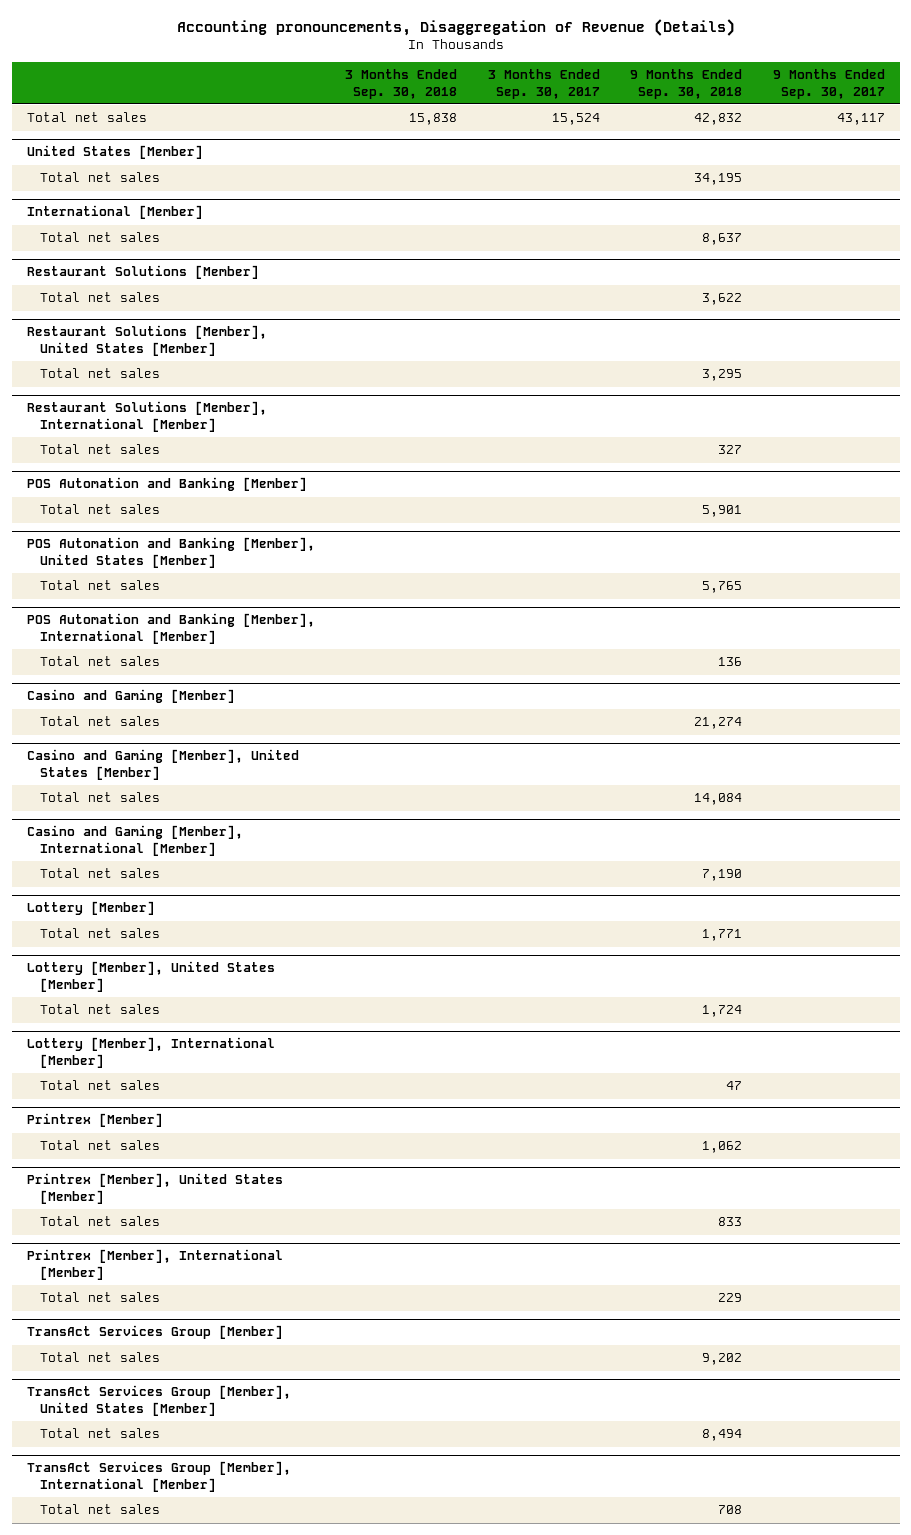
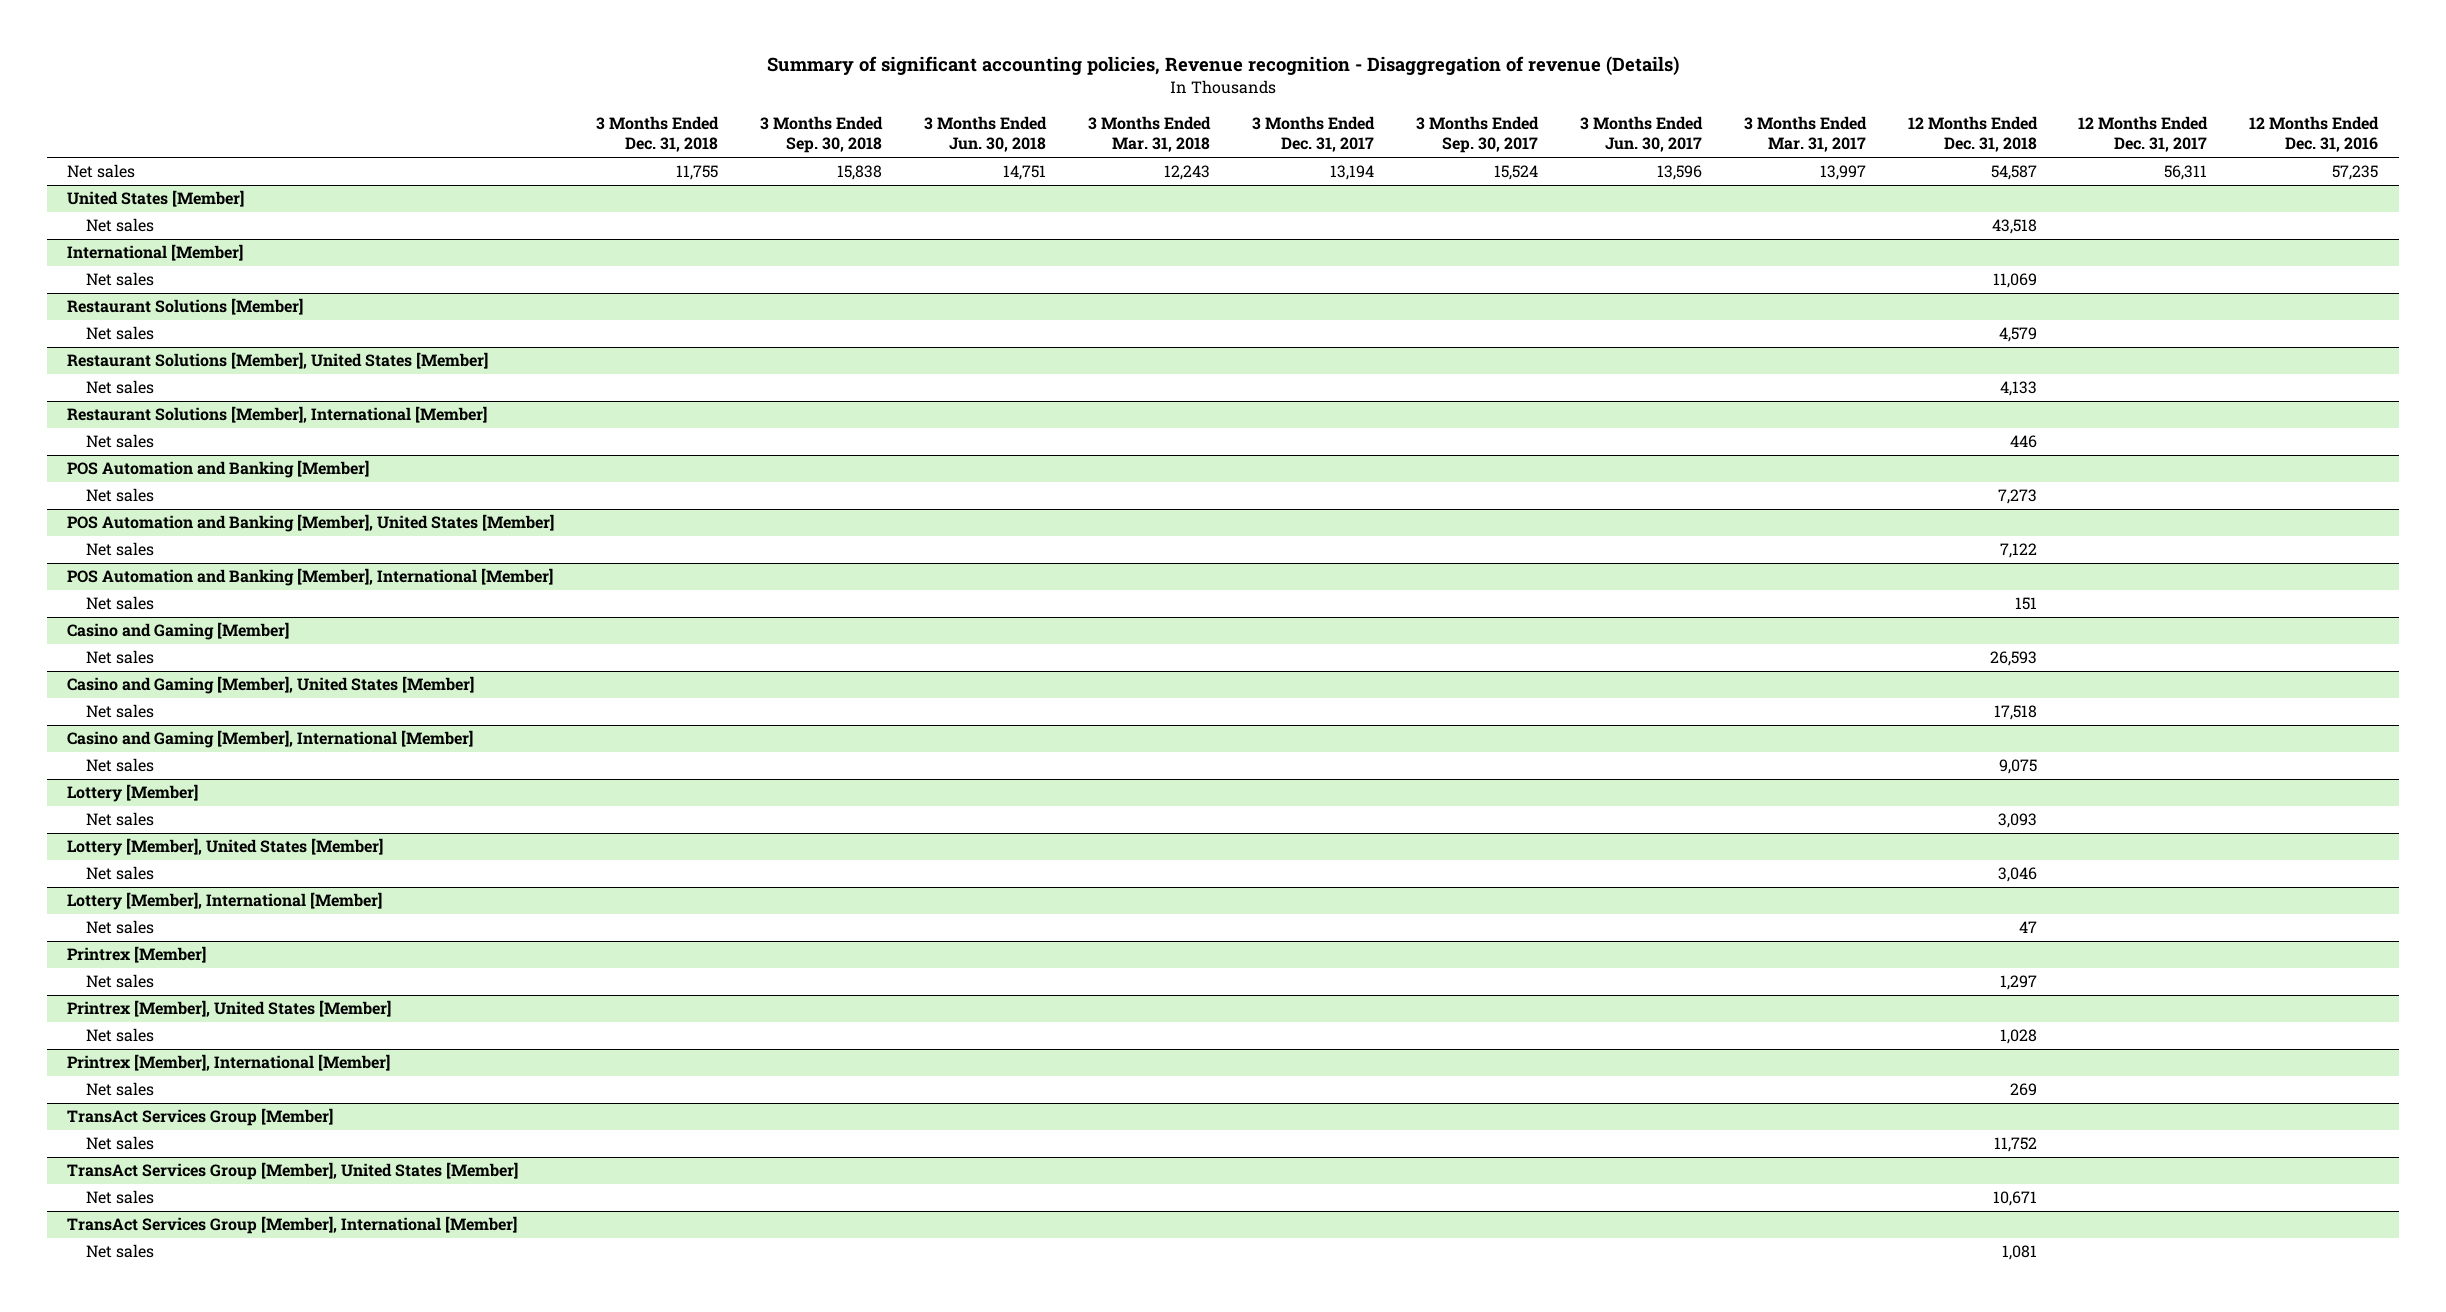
- Accounting pronouncements, Disaggregation of Revenue (Details)
+ Summary of significant accounting policies, Revenue recognition - Disaggregation of revenue (Details)
- | 3 Months Ended Sep. 30, 2018 | 3 Months Ended Sep. 30, 2017 | 9 Months Ended Sep. 30, 2018 | 9 Months Ended Sep. 30, 2017
+ | 3 Months Ended Dec. 31, 2018 | 3 Months Ended Sep. 30, 2018 | 3 Months Ended Jun. 30, 2018 | 3 Months Ended Mar. 31, 2018 | 3 Months Ended Dec. 31, 2017 | 3 Months Ended Sep. 30, 2017 | 3 Months Ended Jun. 30, 2017 | 3 Months Ended Mar. 31, 2017 | 12 Months Ended Dec. 31, 2018 | 12 Months Ended Dec. 31, 2017 | 12 Months Ended Dec. 31, 2016
- Total net sales | 15,838 | 15,524 | 42,832 | 43,117
+ Net sales | 11,755 | 15,838 | 14,751 | 12,243 | 13,194 | 15,524 | 13,596 | 13,997 | 54,587 | 56,311 | 57,235
@ United States [Member]
- Total net sales | | | 34,195 |
+ Net sales | | | | | | | | | 43,518 | |
@ International [Member]
- Total net sales | | | 8,637 |
+ Net sales | | | | | | | | | 11,069 | |
@ Restaurant Solutions [Member]
- Total net sales | | | 3,622 |
+ Net sales | | | | | | | | | 4,579 | |
@ Restaurant Solutions [Member], United States [Member]
- Total net sales | | | 3,295 |
+ Net sales | | | | | | | | | 4,133 | |
@ Restaurant Solutions [Member], International [Member]
- Total net sales | | | 327 |
+ Net sales | | | | | | | | | 446 | |
@ POS Automation and Banking [Member]
- Total net sales | | | 5,901 |
+ Net sales | | | | | | | | | 7,273 | |
@ POS Automation and Banking [Member], United States [Member]
- Total net sales | | | 5,765 |
+ Net sales | | | | | | | | | 7,122 | |
@ POS Automation and Banking [Member], International [Member]
- Total net sales | | | 136 |
+ Net sales | | | | | | | | | 151 | |
@ Casino and Gaming [Member]
- Total net sales | | | 21,274 |
+ Net sales | | | | | | | | | 26,593 | |
@ Casino and Gaming [Member], United States [Member]
- Total net sales | | | 14,084 |
+ Net sales | | | | | | | | | 17,518 | |
@ Casino and Gaming [Member], International [Member]
- Total net sales | | | 7,190 |
+ Net sales | | | | | | | | | 9,075 | |
@ Lottery [Member]
- Total net sales | | | 1,771 |
+ Net sales | | | | | | | | | 3,093 | |
@ Lottery [Member], United States [Member]
- Total net sales | | | 1,724 |
+ Net sales | | | | | | | | | 3,046 | |
@ Lottery [Member], International [Member]
- Total net sales | | | 47 |
+ Net sales | | | | | | | | | 47 | |
@ Printrex [Member]
- Total net sales | | | 1,062 |
+ Net sales | | | | | | | | | 1,297 | |
@ Printrex [Member], United States [Member]
- Total net sales | | | 833 |
+ Net sales | | | | | | | | | 1,028 | |
@ Printrex [Member], International [Member]
- Total net sales | | | 229 |
+ Net sales | | | | | | | | | 269 | |
@ TransAct Services Group [Member]
- Total net sales | | | 9,202 |
+ Net sales | | | | | | | | | 11,752 | |
@ TransAct Services Group [Member], United States [Member]
- Total net sales | | | 8,494 |
+ Net sales | | | | | | | | | 10,671 | |
@ TransAct Services Group [Member], International [Member]
- Total net sales | | | 708 |
+ Net sales | | | | | | | | | 1,081 | |

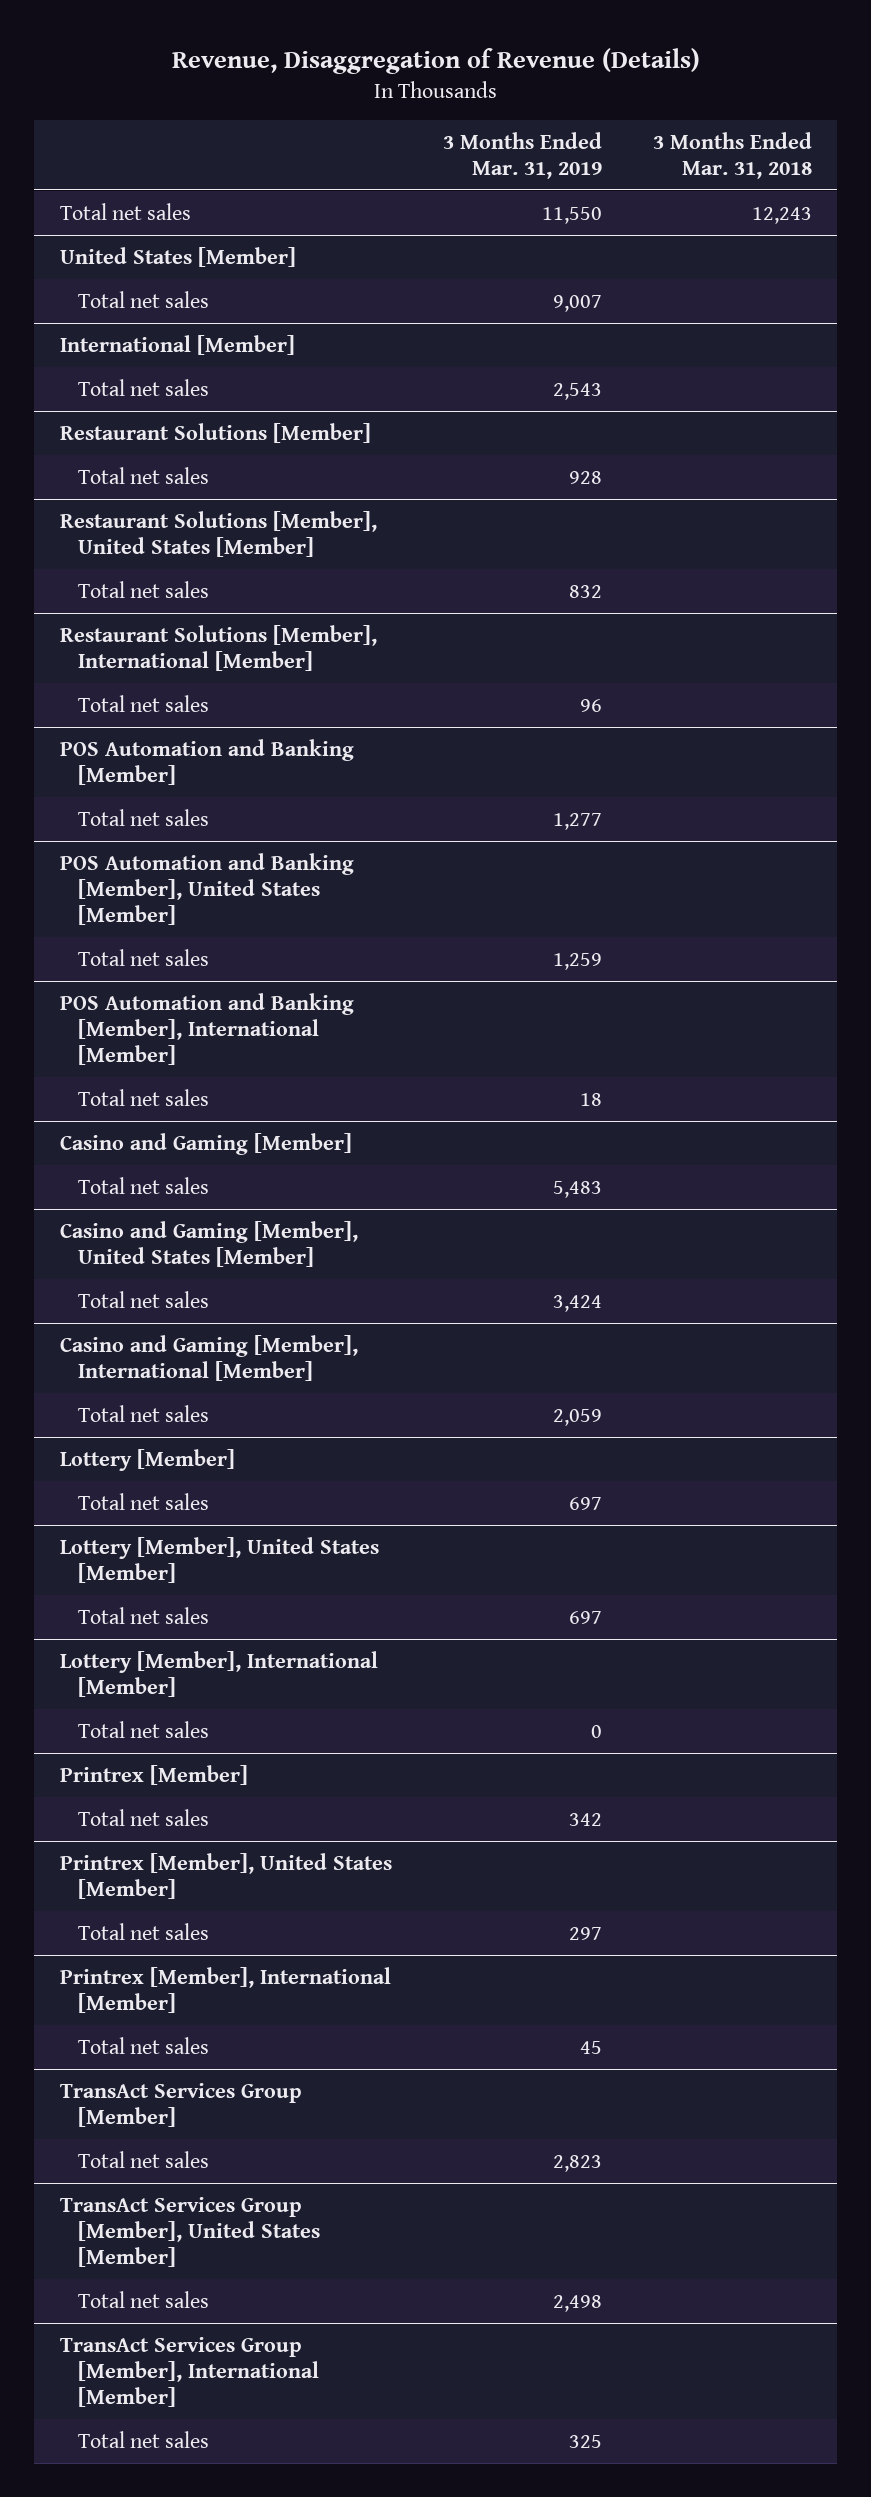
- Summary of significant accounting policies, Revenue recognition - Disaggregation of revenue (Details)
+ Revenue, Disaggregation of Revenue (Details)
- | 3 Months Ended Dec. 31, 2018 | 3 Months Ended Sep. 30, 2018 | 3 Months Ended Jun. 30, 2018 | 3 Months Ended Mar. 31, 2018 | 3 Months Ended Dec. 31, 2017 | 3 Months Ended Sep. 30, 2017 | 3 Months Ended Jun. 30, 2017 | 3 Months Ended Mar. 31, 2017 | 12 Months Ended Dec. 31, 2018 | 12 Months Ended Dec. 31, 2017 | 12 Months Ended Dec. 31, 2016
+ | 3 Months Ended Mar. 31, 2019 | 3 Months Ended Mar. 31, 2018
- Net sales | 11,755 | 15,838 | 14,751 | 12,243 | 13,194 | 15,524 | 13,596 | 13,997 | 54,587 | 56,311 | 57,235
+ Total net sales | 11,550 | 12,243
@ United States [Member]
- Net sales | | | | | | | | | 43,518 | |
+ Total net sales | 9,007 |
@ International [Member]
- Net sales | | | | | | | | | 11,069 | |
+ Total net sales | 2,543 |
@ Restaurant Solutions [Member]
- Net sales | | | | | | | | | 4,579 | |
+ Total net sales | 928 |
@ Restaurant Solutions [Member], United States [Member]
- Net sales | | | | | | | | | 4,133 | |
+ Total net sales | 832 |
@ Restaurant Solutions [Member], International [Member]
- Net sales | | | | | | | | | 446 | |
+ Total net sales | 96 |
@ POS Automation and Banking [Member]
- Net sales | | | | | | | | | 7,273 | |
+ Total net sales | 1,277 |
@ POS Automation and Banking [Member], United States [Member]
- Net sales | | | | | | | | | 7,122 | |
+ Total net sales | 1,259 |
@ POS Automation and Banking [Member], International [Member]
- Net sales | | | | | | | | | 151 | |
+ Total net sales | 18 |
@ Casino and Gaming [Member]
- Net sales | | | | | | | | | 26,593 | |
+ Total net sales | 5,483 |
@ Casino and Gaming [Member], United States [Member]
- Net sales | | | | | | | | | 17,518 | |
+ Total net sales | 3,424 |
@ Casino and Gaming [Member], International [Member]
- Net sales | | | | | | | | | 9,075 | |
+ Total net sales | 2,059 |
@ Lottery [Member]
- Net sales | | | | | | | | | 3,093 | |
+ Total net sales | 697 |
@ Lottery [Member], United States [Member]
- Net sales | | | | | | | | | 3,046 | |
+ Total net sales | 697 |
@ Lottery [Member], International [Member]
- Net sales | | | | | | | | | 47 | |
+ Total net sales | 0 |
@ Printrex [Member]
- Net sales | | | | | | | | | 1,297 | |
+ Total net sales | 342 |
@ Printrex [Member], United States [Member]
- Net sales | | | | | | | | | 1,028 | |
+ Total net sales | 297 |
@ Printrex [Member], International [Member]
- Net sales | | | | | | | | | 269 | |
+ Total net sales | 45 |
@ TransAct Services Group [Member]
- Net sales | | | | | | | | | 11,752 | |
+ Total net sales | 2,823 |
@ TransAct Services Group [Member], United States [Member]
- Net sales | | | | | | | | | 10,671 | |
+ Total net sales | 2,498 |
@ TransAct Services Group [Member], International [Member]
- Net sales | | | | | | | | | 1,081 | |
+ Total net sales | 325 |

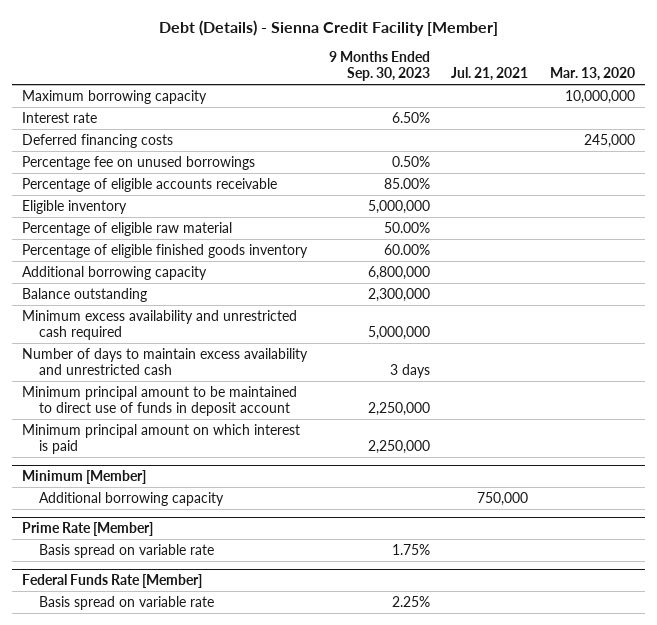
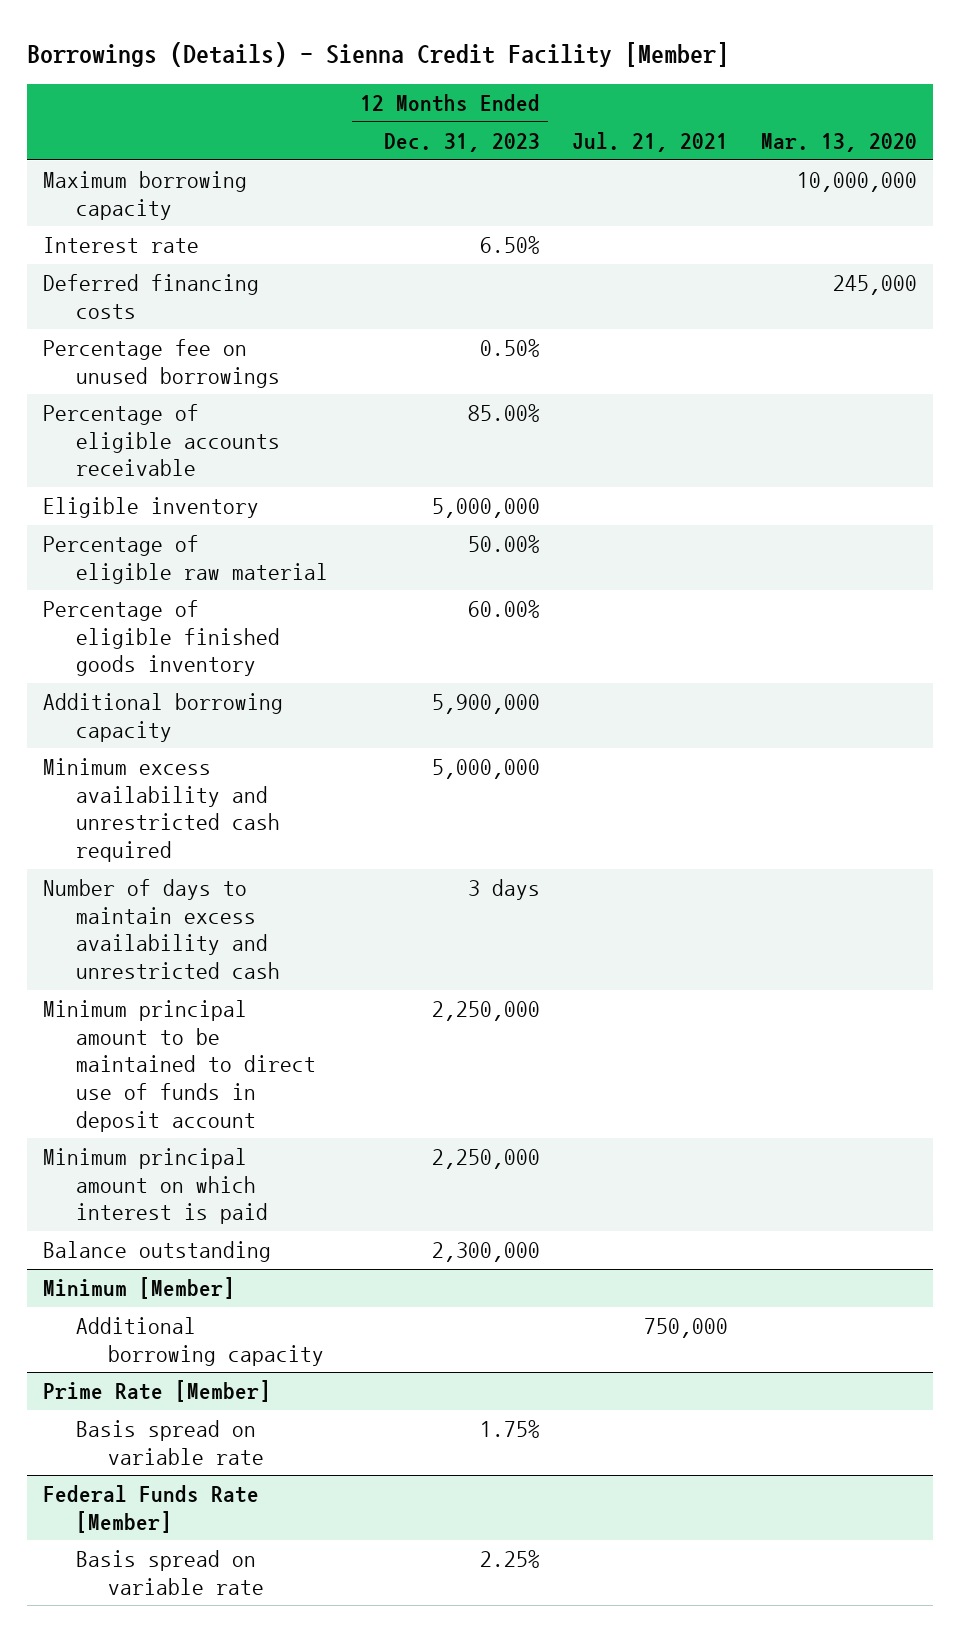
- Debt (Details) - Sienna Credit Facility [Member]
+ Borrowings (Details) - Sienna Credit Facility [Member]
- | 9 Months Ended Sep. 30, 2023 | Jul. 21, 2021 | Mar. 13, 2020
+ | 12 Months Ended Dec. 31, 2023 | Jul. 21, 2021 | Mar. 13, 2020
moved down: Balance outstanding | 2,300,000 | |

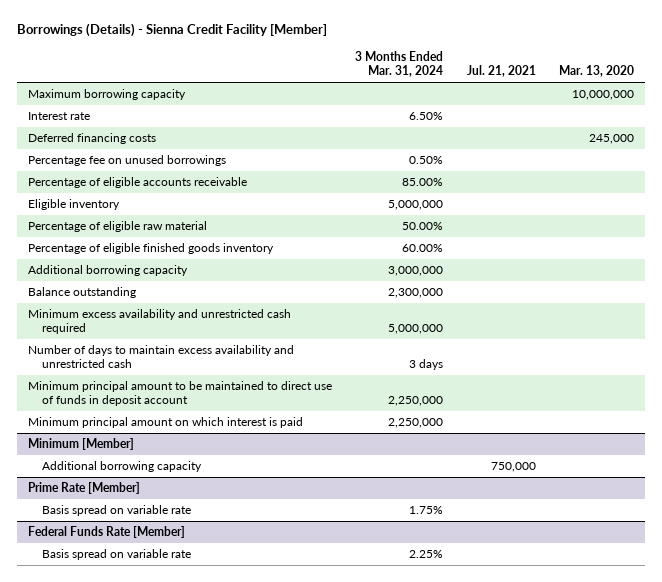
- | 12 Months Ended Dec. 31, 2023 | Jul. 21, 2021 | Mar. 13, 2020
+ | 3 Months Ended Mar. 31, 2024 | Jul. 21, 2021 | Mar. 13, 2020
moved up: Balance outstanding | 2,300,000 | |

